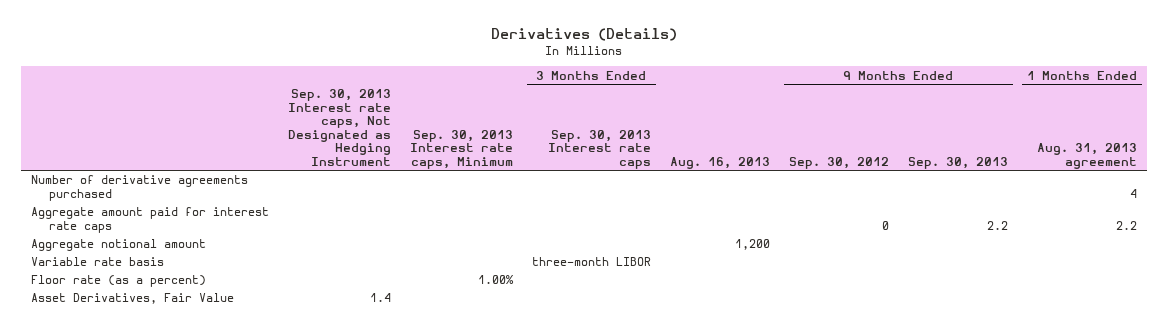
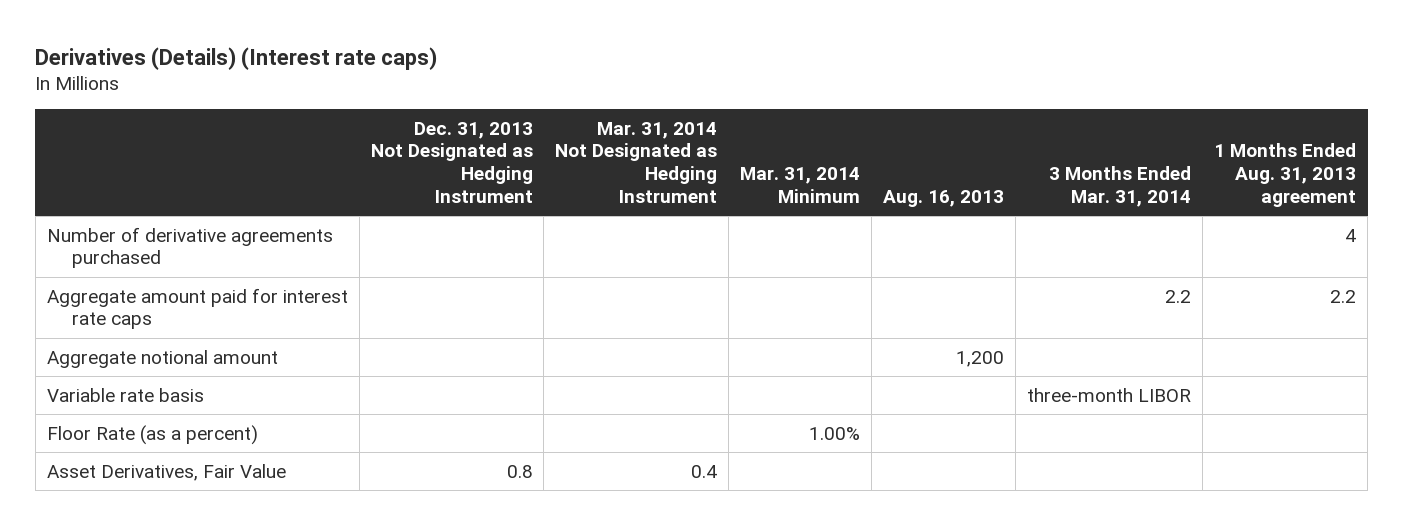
- Derivatives (Details)
+ Derivatives (Details) (Interest rate caps)
- | Sep. 30, 2013 Interest rate caps, Not Designated as Hedging Instrument | Sep. 30, 2013 Interest rate caps, Minimum | 3 Months Ended Sep. 30, 2013 Interest rate caps | Aug. 16, 2013 | 9 Months Ended Sep. 30, 2012 | 9 Months Ended Sep. 30, 2013 | 1 Months Ended Aug. 31, 2013 agreement
+ | Dec. 31, 2013 Not Designated as Hedging Instrument | Mar. 31, 2014 Not Designated as Hedging Instrument | Mar. 31, 2014 Minimum | Aug. 16, 2013 | 3 Months Ended Mar. 31, 2014 | 1 Months Ended Aug. 31, 2013 agreement
- Floor rate (as a percent) | | 1.00% | | | | |
+ Floor Rate (as a percent) | | | 1.00% | | |

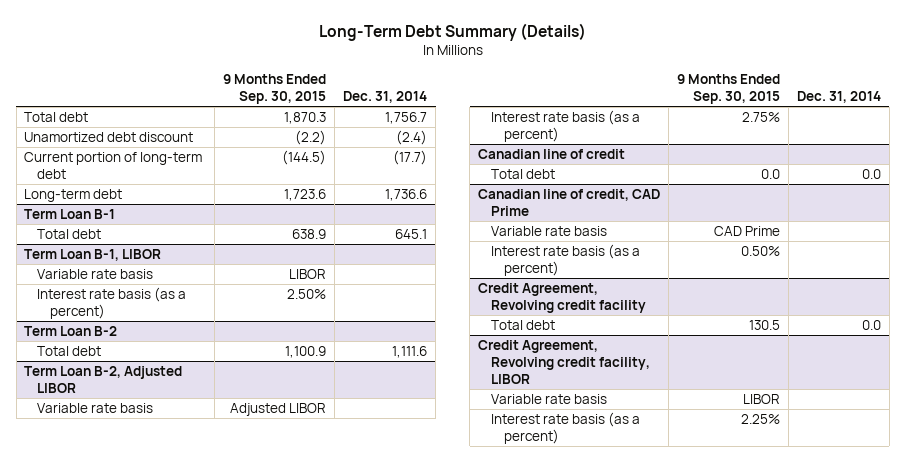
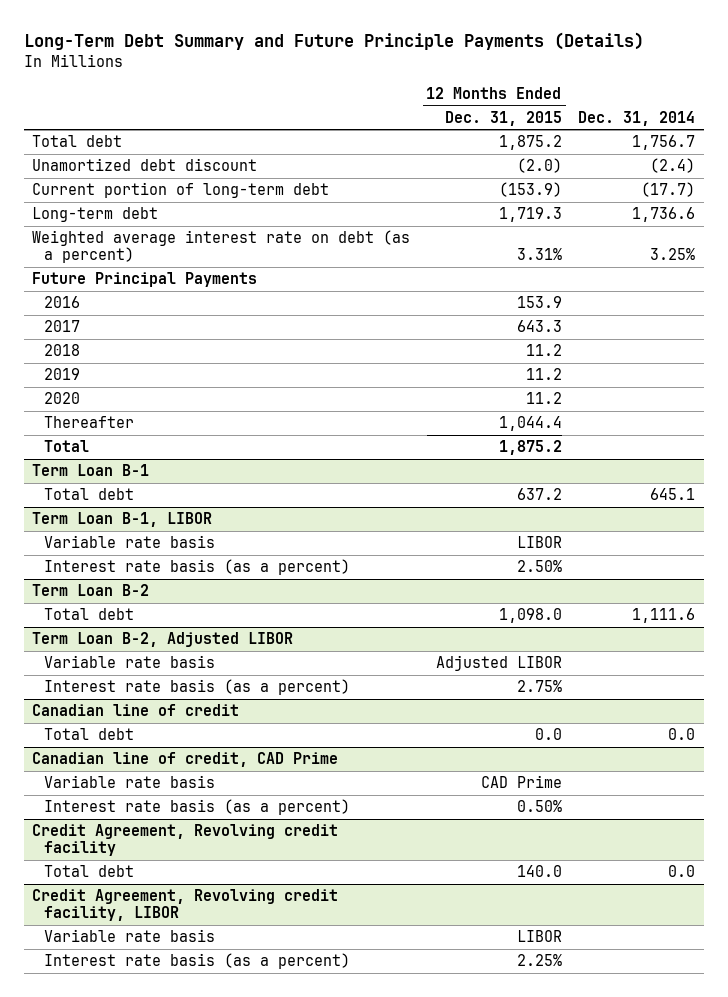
- Long-Term Debt Summary (Details)
+ Long-Term Debt Summary and Future Principle Payments (Details)
- | 9 Months Ended Sep. 30, 2015 | Dec. 31, 2014
+ | 12 Months Ended Dec. 31, 2015 | Dec. 31, 2014
+ Weighted average interest rate on debt (as a percent) | 3.31% | 3.25%
+ Future Principal Payments
+ 2016 | 153.9 |
+ 2017 | 643.3 |
+ 2018 | 11.2 |
+ 2019 | 11.2 |
+ 2020 | 11.2 |
+ Thereafter | 1,044.4 |
+ Total | 1,875.2 |

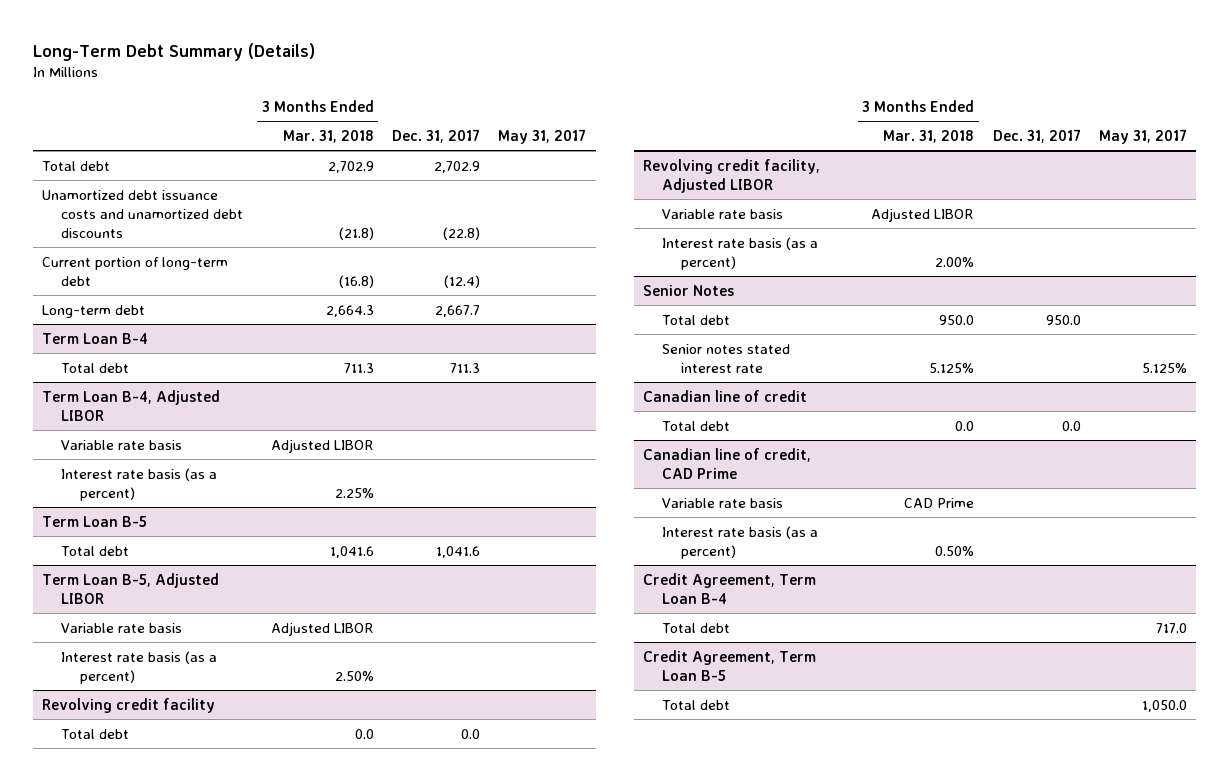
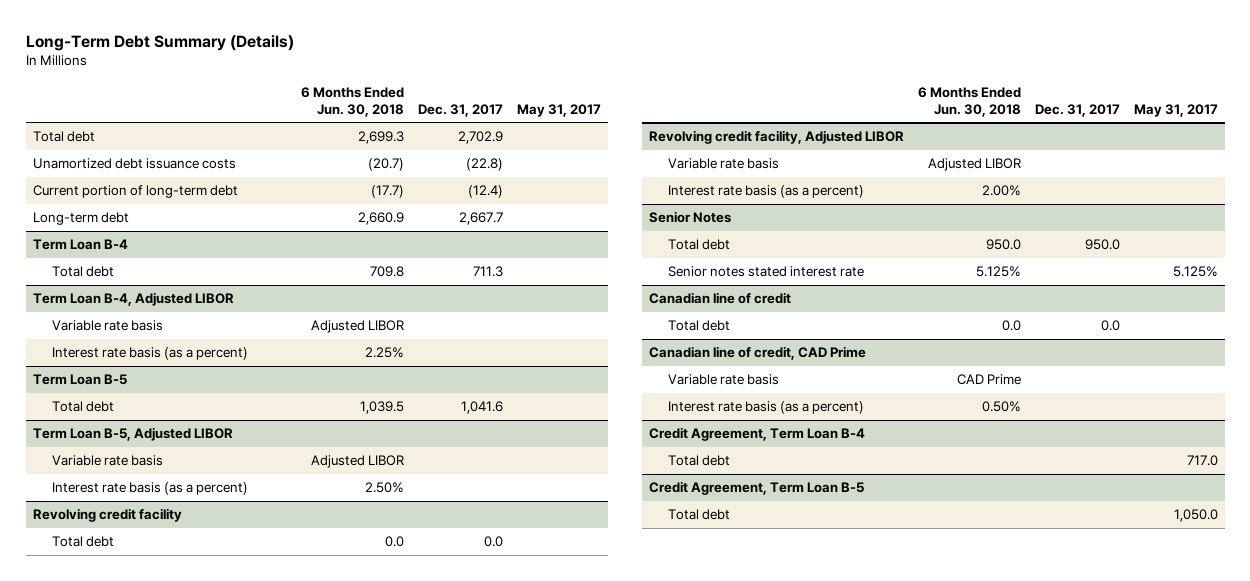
- | 3 Months Ended Mar. 31, 2018 | Dec. 31, 2017 | May 31, 2017
+ | 6 Months Ended Jun. 30, 2018 | Dec. 31, 2017 | May 31, 2017
- Unamortized debt issuance costs and unamortized debt discounts | (21.8) | (22.8) |
+ Unamortized debt issuance costs | (20.7) | (22.8) |

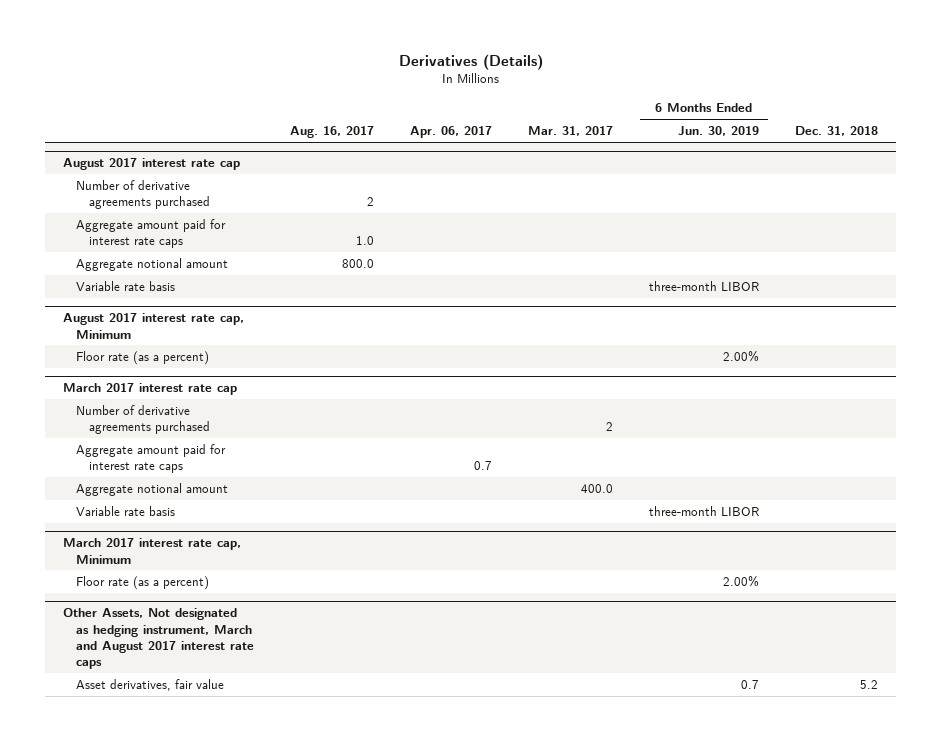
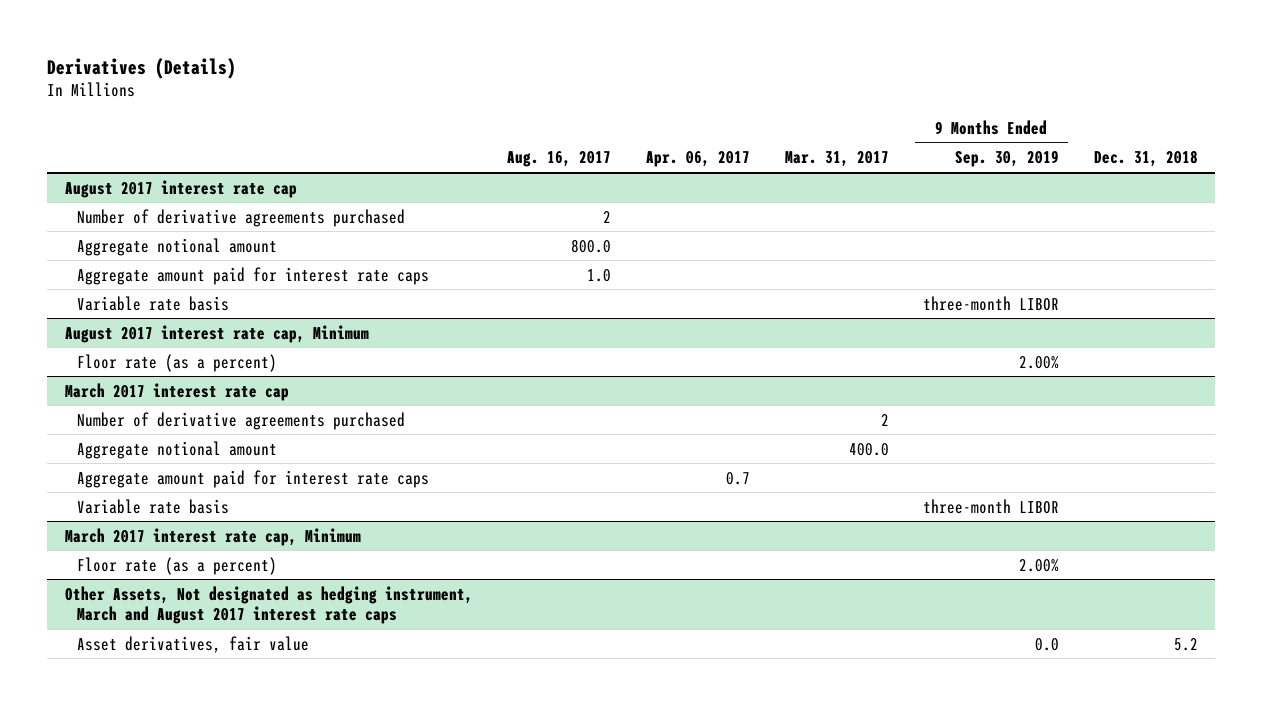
- | Aug. 16, 2017 | Apr. 06, 2017 | Mar. 31, 2017 | 6 Months Ended Jun. 30, 2019 | Dec. 31, 2018
+ | Aug. 16, 2017 | Apr. 06, 2017 | Mar. 31, 2017 | 9 Months Ended Sep. 30, 2019 | Dec. 31, 2018
@ August 2017 interest rate cap
moved down: Aggregate amount paid for interest rate caps | 1.0 | | | |
@ March 2017 interest rate cap
moved down: Aggregate amount paid for interest rate caps | | 0.7 | | |

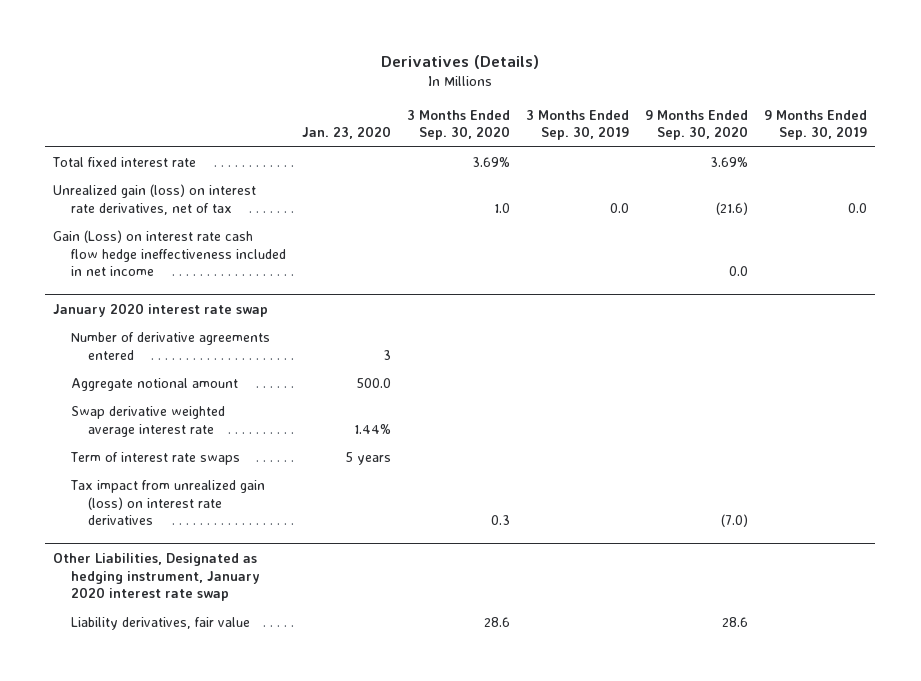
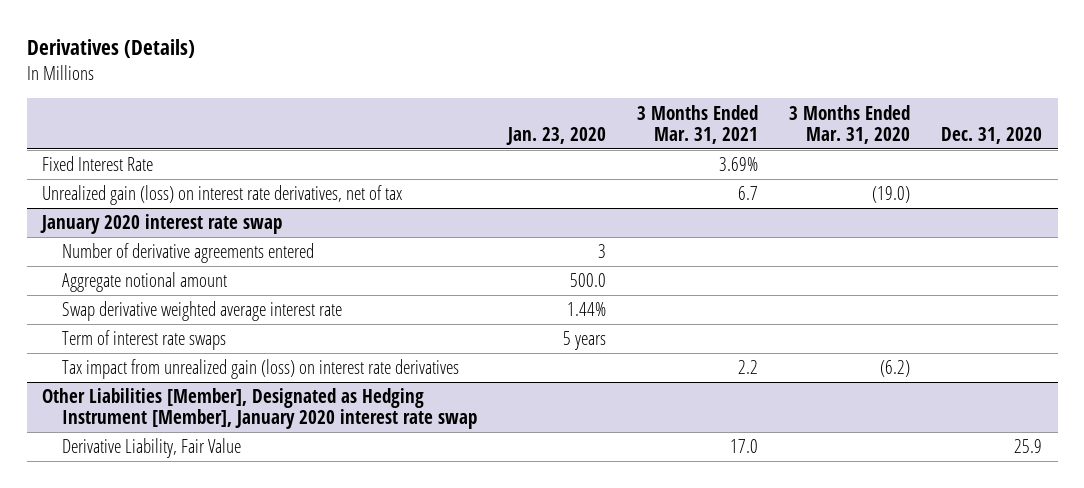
- | Jan. 23, 2020 | 3 Months Ended Sep. 30, 2020 | 3 Months Ended Sep. 30, 2019 | 9 Months Ended Sep. 30, 2020 | 9 Months Ended Sep. 30, 2019
+ | Jan. 23, 2020 | 3 Months Ended Mar. 31, 2021 | 3 Months Ended Mar. 31, 2020 | Dec. 31, 2020
- Total fixed interest rate | | 3.69% | | 3.69% |
+ Fixed Interest Rate | | 3.69% | |
- Gain (Loss) on interest rate cash flow hedge ineffectiveness included in net income | | | | 0.0 |
- Other Liabilities, Designated as hedging instrument, January 2020 interest rate swap
- Liability derivatives, fair value | | 28.6 | | 28.6 |
+ Other Liabilities [Member], Designated as Hedging Instrument [Member], January 2020 interest rate swap
+ Derivative Liability, Fair Value | | 17.0 | | 25.9

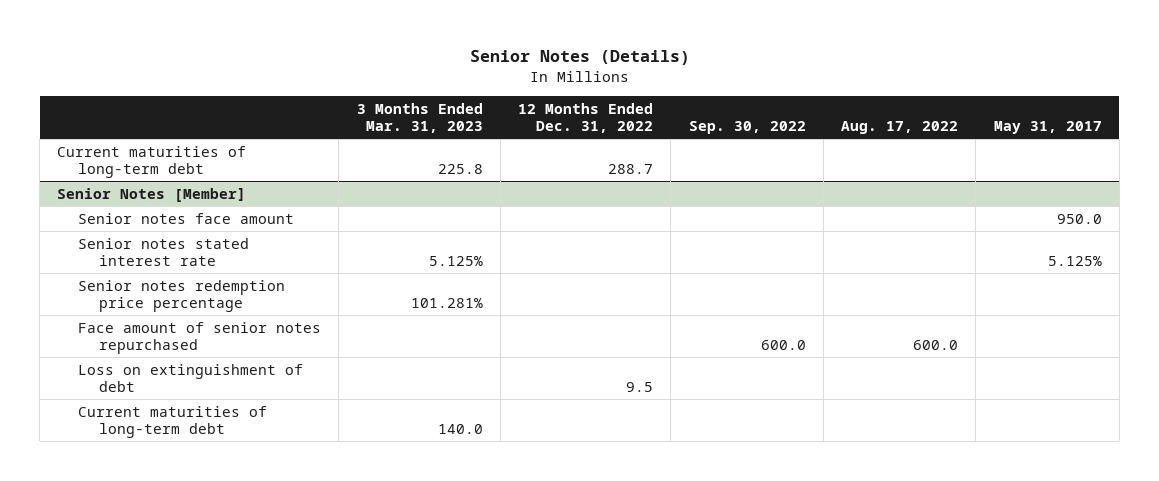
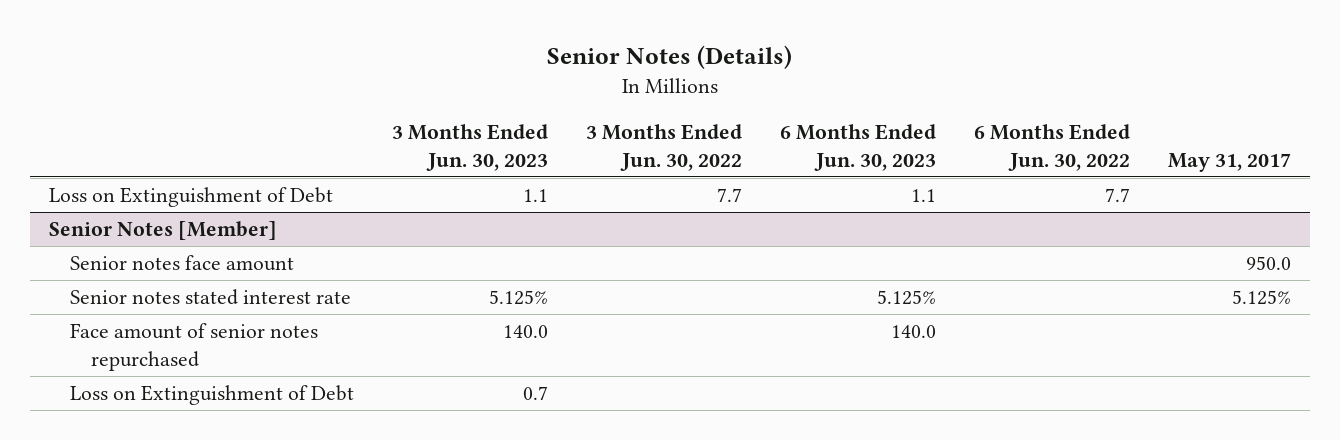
- | 3 Months Ended Mar. 31, 2023 | 12 Months Ended Dec. 31, 2022 | Sep. 30, 2022 | Aug. 17, 2022 | May 31, 2017
+ | 3 Months Ended Jun. 30, 2023 | 3 Months Ended Jun. 30, 2022 | 6 Months Ended Jun. 30, 2023 | 6 Months Ended Jun. 30, 2022 | May 31, 2017
- Current maturities of long-term debt | 225.8 | 288.7 | | |
+ Loss on Extinguishment of Debt | 1.1 | 7.7 | 1.1 | 7.7 |
@ Senior Notes [Member]
- Senior notes redemption price percentage | 101.281% | | | |
- Loss on extinguishment of debt | | 9.5 | | |
- Current maturities of long-term debt | 140.0 | | | |
+ Loss on Extinguishment of Debt | 0.7 | | | |

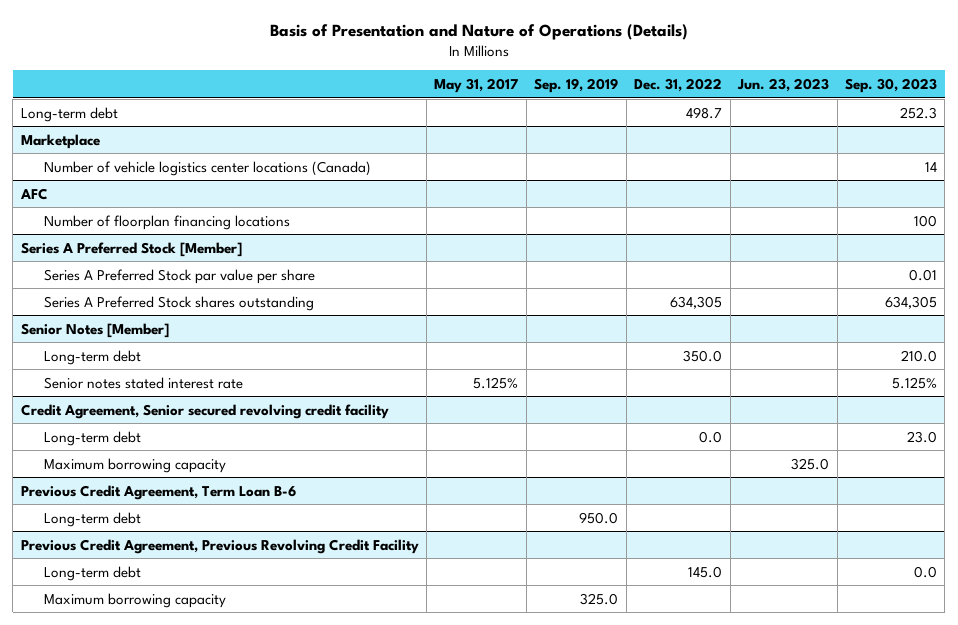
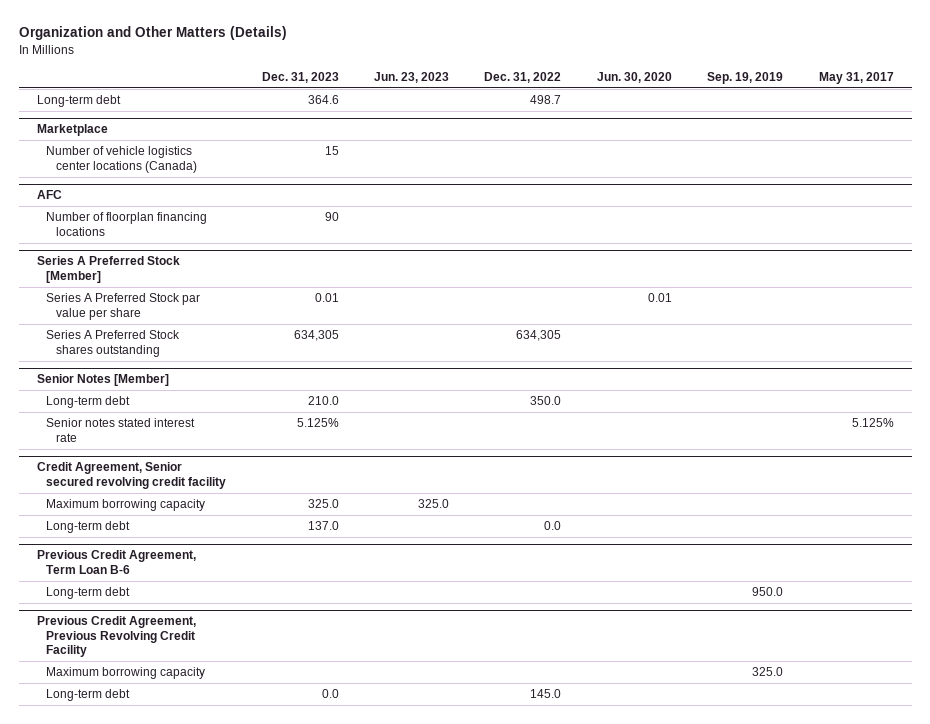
- Basis of Presentation and Nature of Operations (Details)
+ Organization and Other Matters (Details)
- | May 31, 2017 | Sep. 19, 2019 | Dec. 31, 2022 | Jun. 23, 2023 | Sep. 30, 2023
+ | Dec. 31, 2023 | Jun. 23, 2023 | Dec. 31, 2022 | Jun. 30, 2020 | Sep. 19, 2019 | May 31, 2017
@ Credit Agreement, Senior secured revolving credit facility
moved down: Long-term debt | 137.0 | | 0.0 | | |
@ Previous Credit Agreement, Previous Revolving Credit Facility
moved down: Long-term debt | 0.0 | | 145.0 | | |

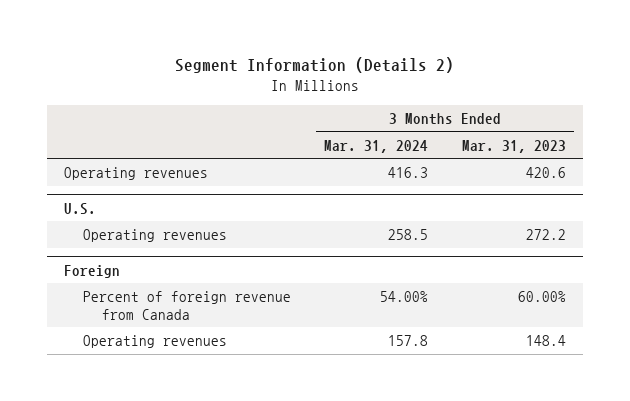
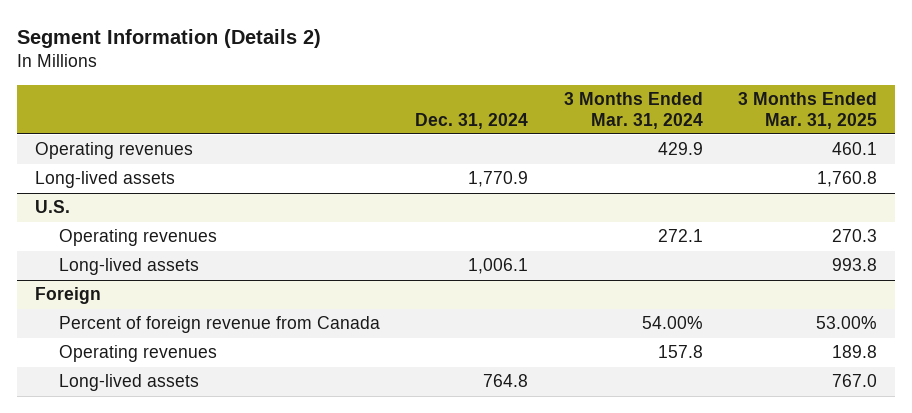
- | 3 Months Ended Mar. 31, 2024 | 3 Months Ended Mar. 31, 2023
+ | Dec. 31, 2024 | 3 Months Ended Mar. 31, 2024 | 3 Months Ended Mar. 31, 2025
- Operating revenues | 416.3 | 420.6
+ Operating revenues | | 429.9 | 460.1
+ Long-lived assets | 1,770.9 | | 1,760.8
@ U.S.
- Operating revenues | 258.5 | 272.2
+ Operating revenues | | 272.1 | 270.3
+ Long-lived assets | 1,006.1 | | 993.8
@ Foreign
+ Long-lived assets | 764.8 | | 767.0

